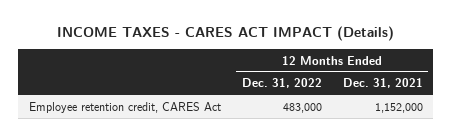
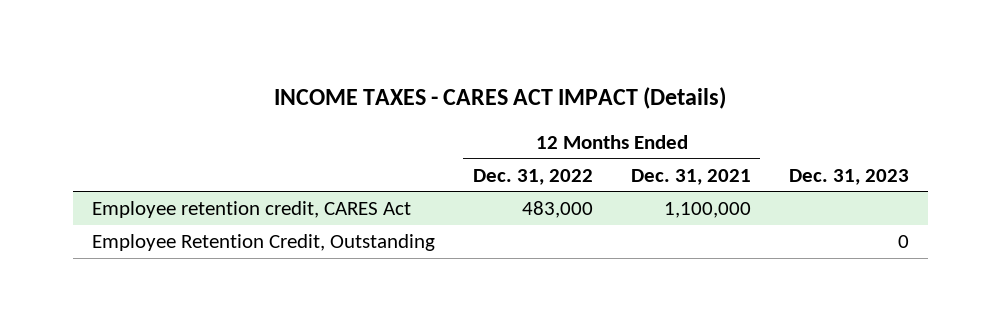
- | 12 Months Ended Dec. 31, 2022 | 12 Months Ended Dec. 31, 2021
+ | 12 Months Ended Dec. 31, 2022 | 12 Months Ended Dec. 31, 2021 | Dec. 31, 2023
- Employee retention credit, CARES Act | 483,000 | 1,152,000
+ Employee retention credit, CARES Act | 483,000 | 1,100,000 |
+ Employee Retention Credit, Outstanding | | | 0

